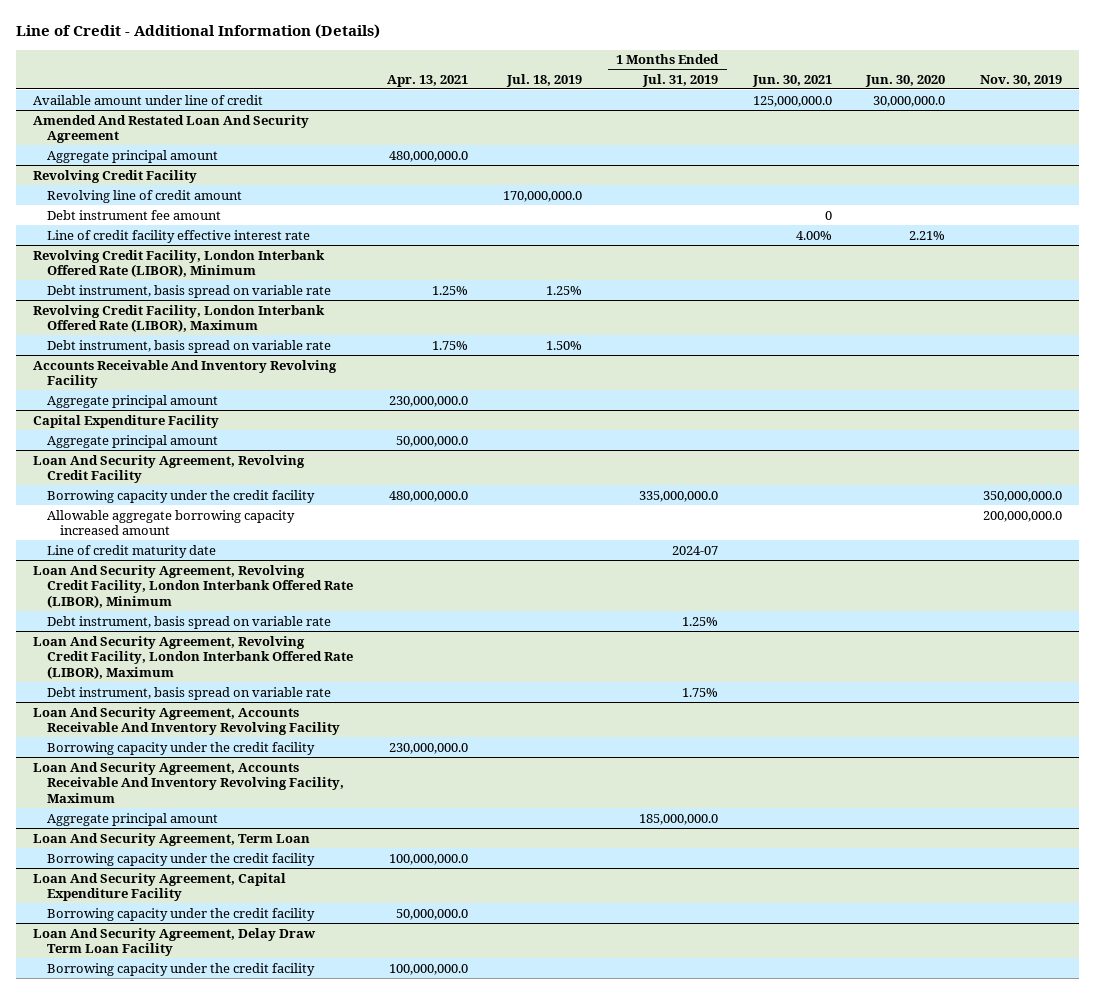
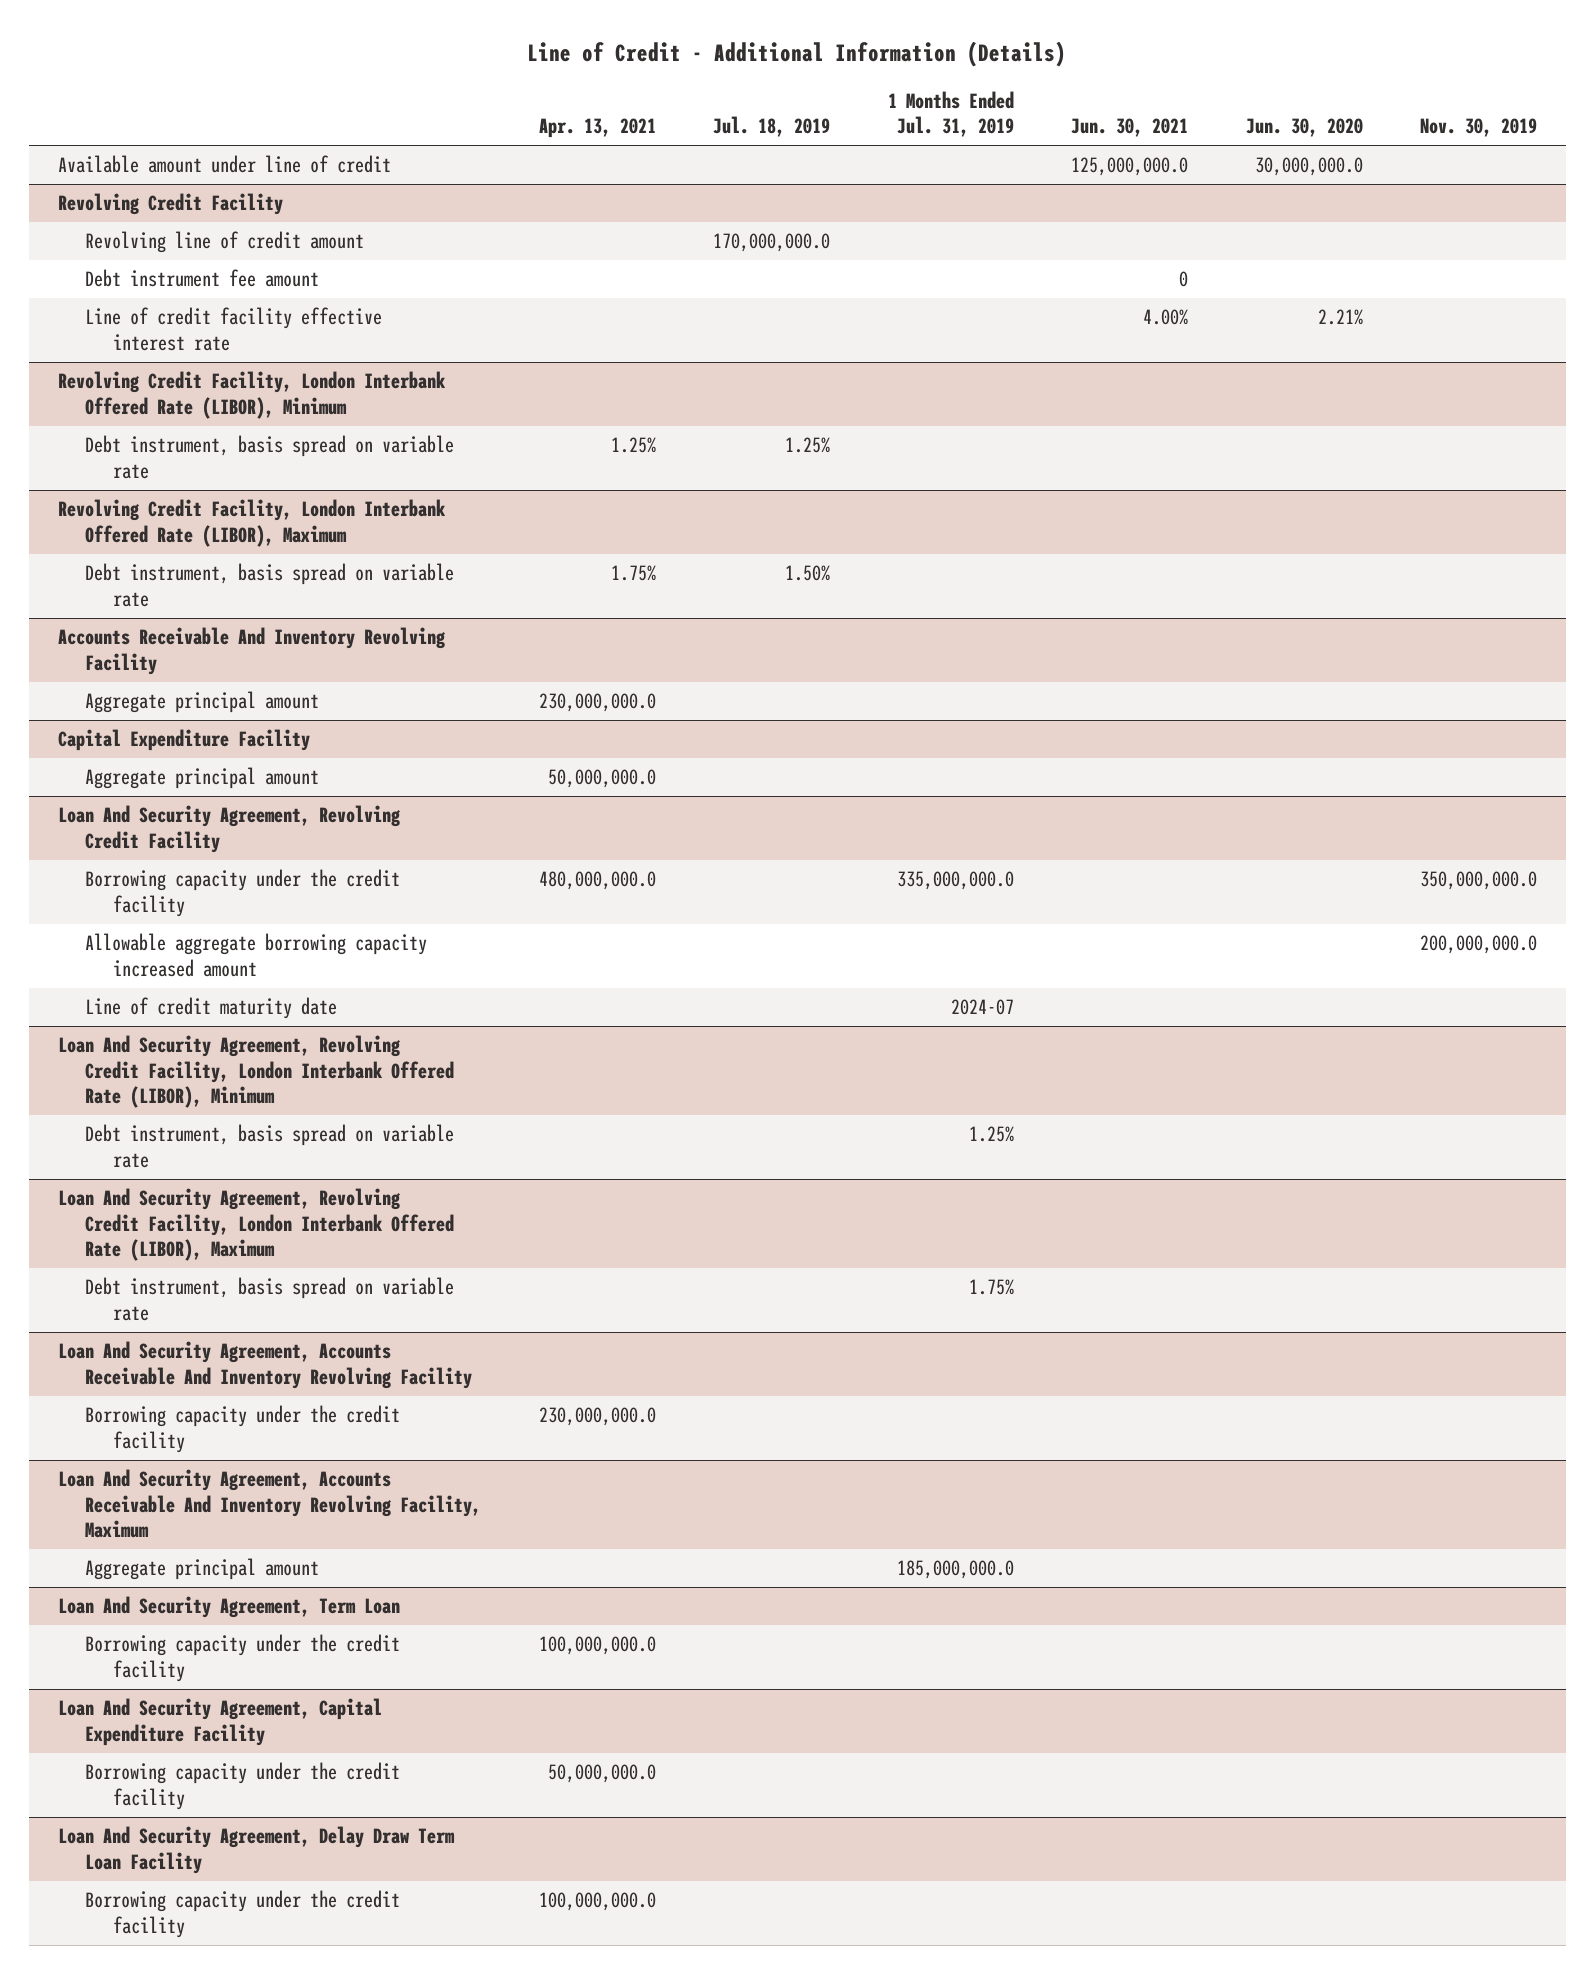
- Amended And Restated Loan And Security Agreement
- Aggregate principal amount | 480,000,000.0 | | | | |

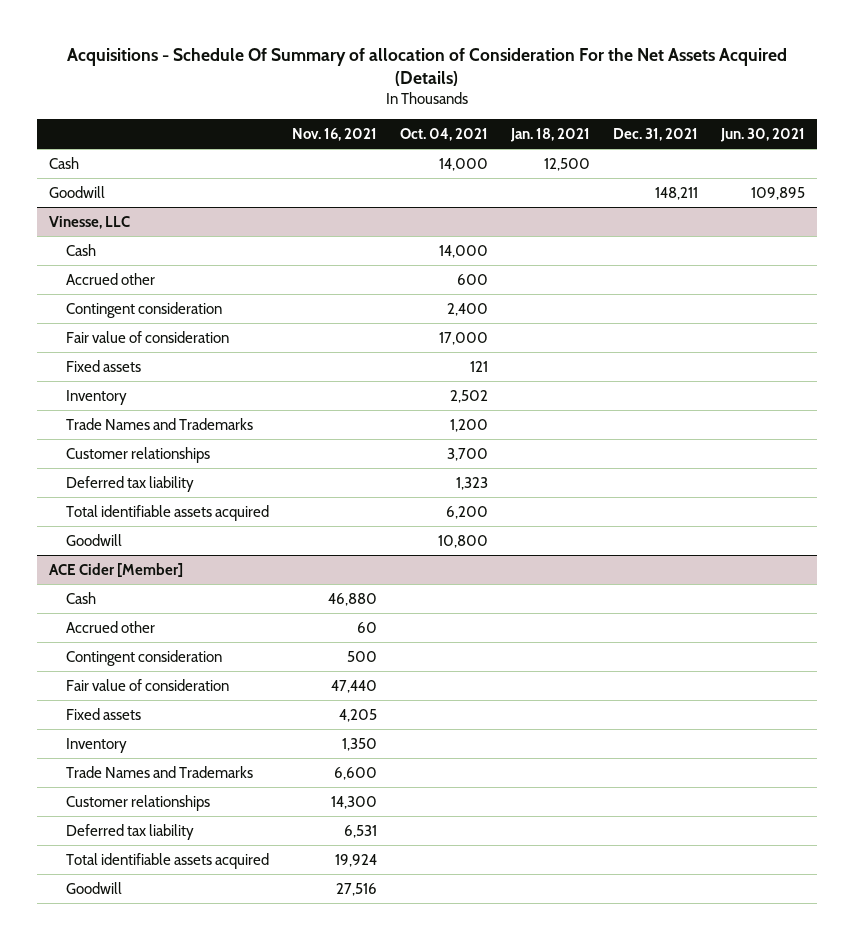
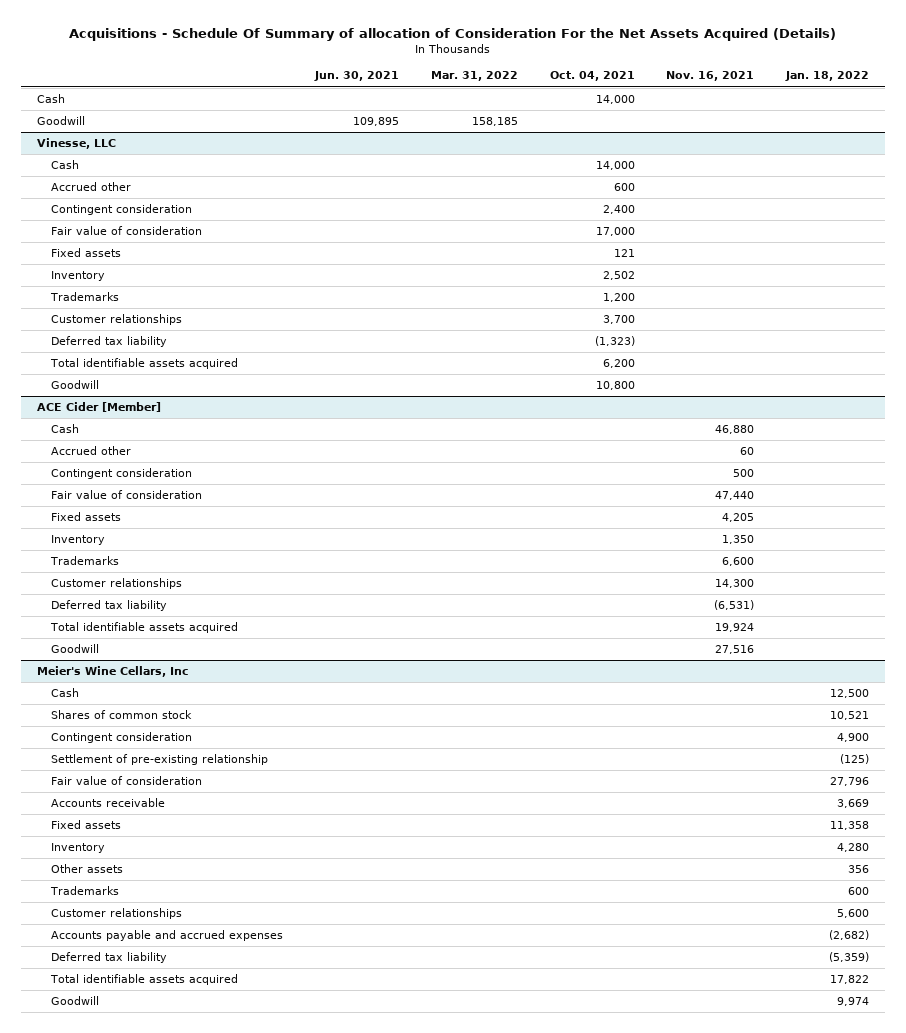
- | Nov. 16, 2021 | Oct. 04, 2021 | Jan. 18, 2021 | Dec. 31, 2021 | Jun. 30, 2021
+ | Jun. 30, 2021 | Mar. 31, 2022 | Oct. 04, 2021 | Nov. 16, 2021 | Jan. 18, 2022
@ Vinesse, LLC
- Trade Names and Trademarks | | 1,200 | | |
+ Trademarks | | | 1,200 | |
- Deferred tax liability | | 1,323 | | |
+ Deferred tax liability | | | (1,323) | |
@ ACE Cider [Member]
- Trade Names and Trademarks | 6,600 | | | |
+ Trademarks | | | | 6,600 |
- Deferred tax liability | 6,531 | | | |
+ Deferred tax liability | | | | (6,531) |
+ Meier's Wine Cellars, Inc
+ Cash | | | | | 12,500
+ Shares of common stock | | | | | 10,521
+ Contingent consideration | | | | | 4,900
+ Settlement of pre-existing relationship | | | | | (125)
+ Fair value of consideration | | | | | 27,796
+ Accounts receivable | | | | | 3,669
+ Fixed assets | | | | | 11,358
+ Inventory | | | | | 4,280
+ Other assets | | | | | 356
+ Trademarks | | | | | 600
+ Customer relationships | | | | | 5,600
+ Accounts payable and accrued expenses | | | | | (2,682)
+ Deferred tax liability | | | | | (5,359)
+ Total identifiable assets acquired | | | | | 17,822
+ Goodwill | | | | | 9,974

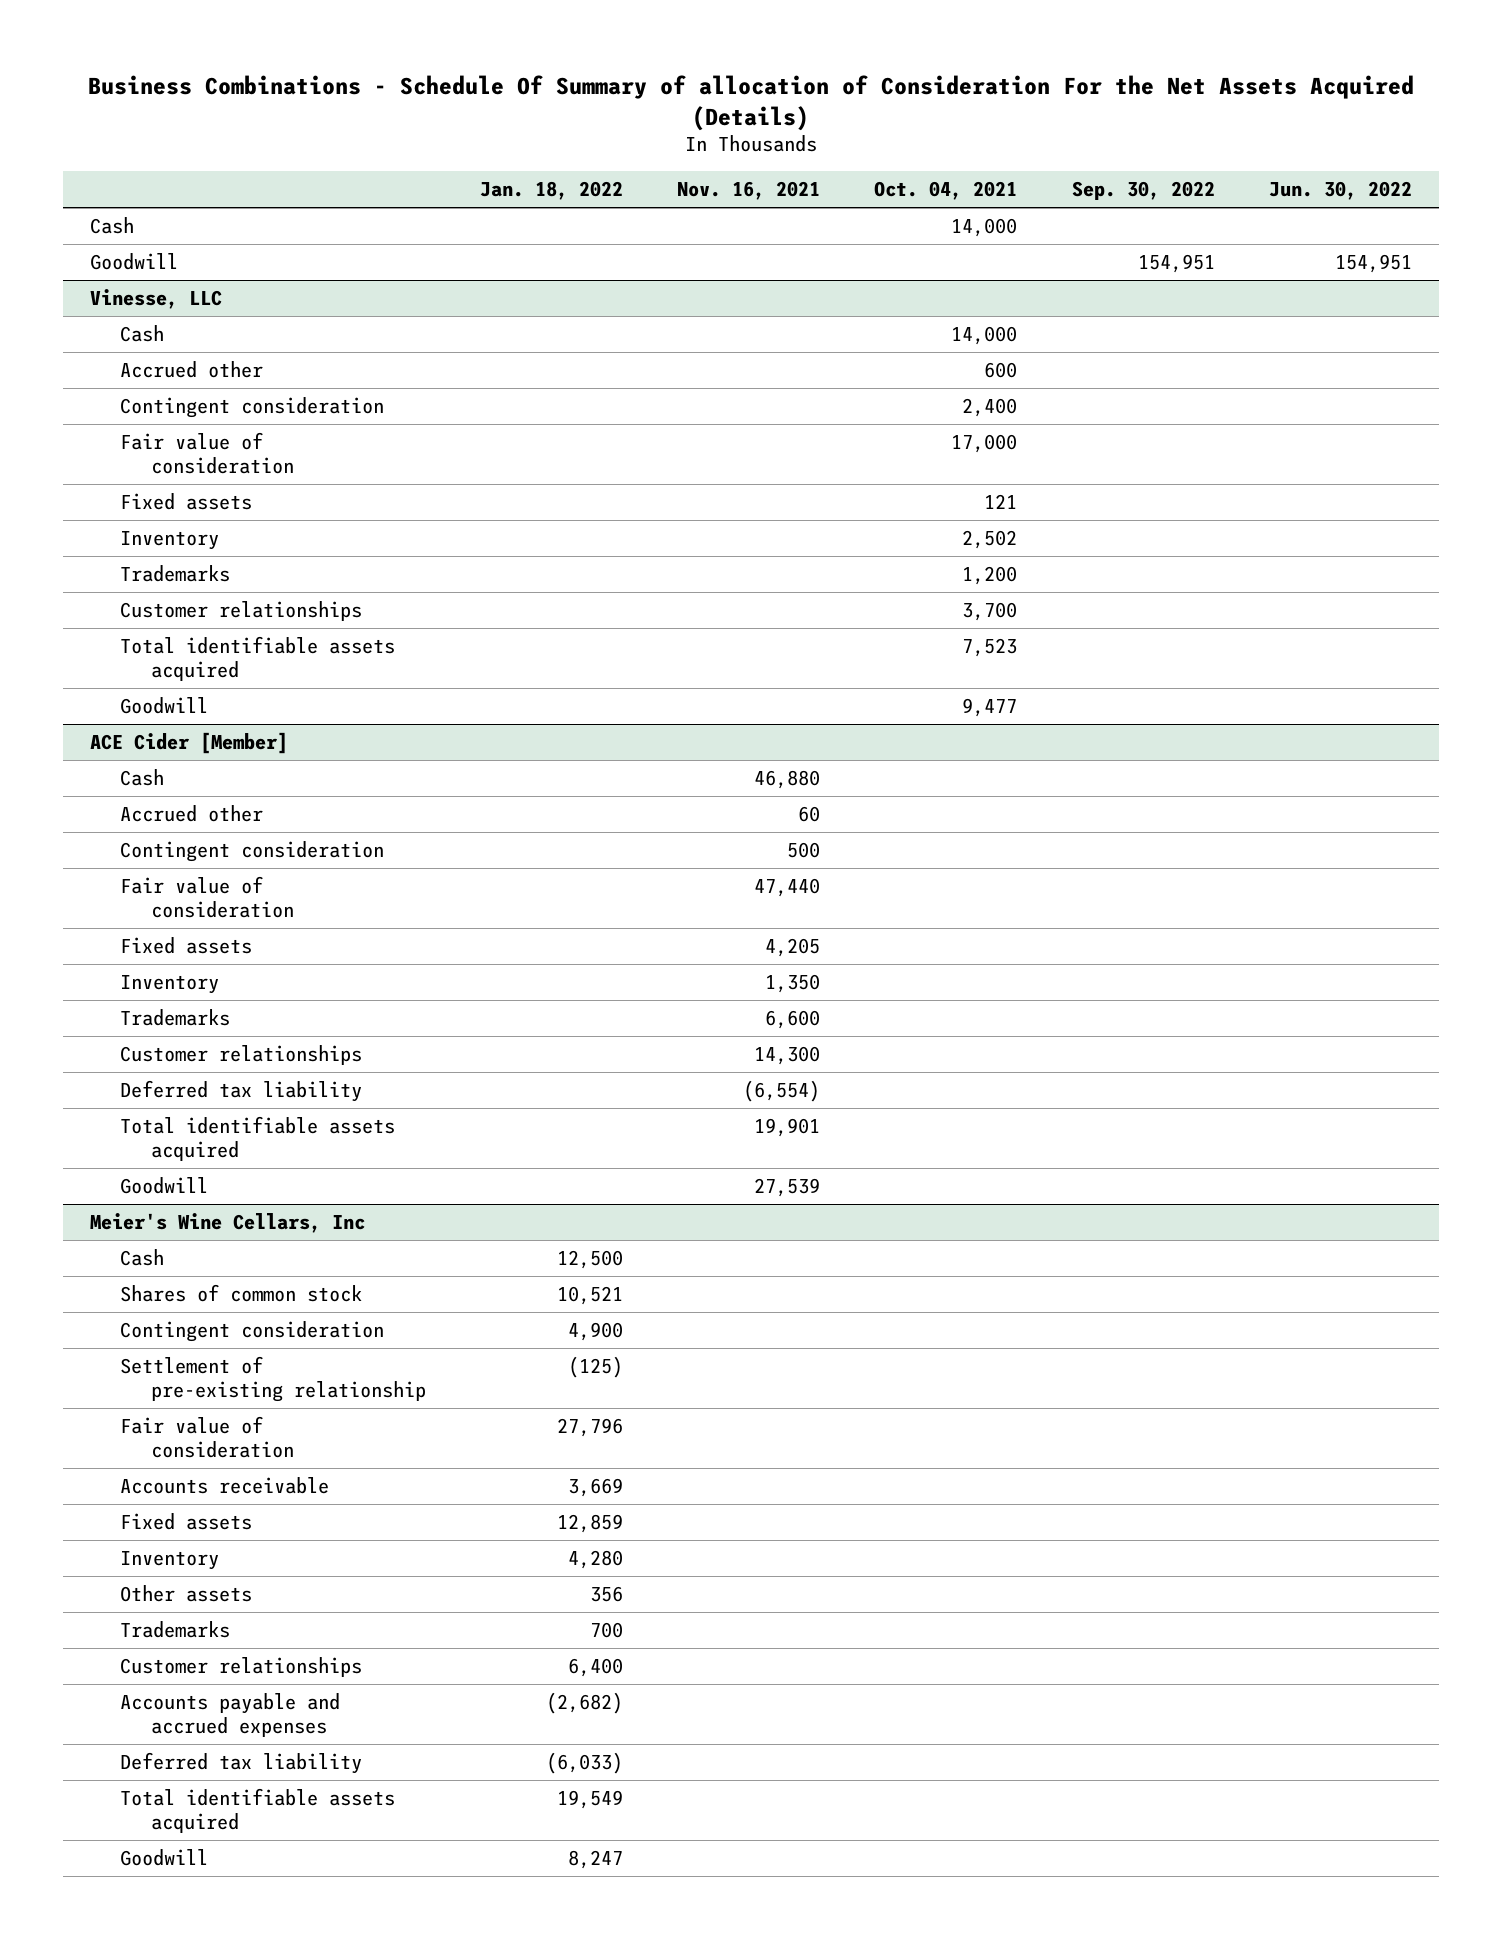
- Acquisitions - Schedule Of Summary of allocation of Consideration For the Net Assets Acquired (Details)
+ Business Combinations - Schedule Of Summary of allocation of Consideration For the Net Assets Acquired (Details)
- | Jun. 30, 2021 | Mar. 31, 2022 | Oct. 04, 2021 | Nov. 16, 2021 | Jan. 18, 2022
+ | Jan. 18, 2022 | Nov. 16, 2021 | Oct. 04, 2021 | Sep. 30, 2022 | Jun. 30, 2022
@ Vinesse, LLC
- Deferred tax liability | | | (1,323) | |
- Total identifiable assets acquired | | | 6,200 | |
- Goodwill | | | 10,800 | |
+ Total identifiable assets acquired | | | 7,523 | |
+ Goodwill | | | 9,477 | |
@ ACE Cider [Member]
- Deferred tax liability | | | | (6,531) |
- Total identifiable assets acquired | | | | 19,924 |
- Goodwill | | | | 27,516 |
+ Deferred tax liability | | (6,554) | | |
+ Total identifiable assets acquired | | 19,901 | | |
+ Goodwill | | 27,539 | | |
@ Meier's Wine Cellars, Inc
- Fixed assets | | | | | 11,358
+ Fixed assets | 12,859 | | | |
- Trademarks | | | | | 600
- Customer relationships | | | | | 5,600
+ Trademarks | 700 | | | |
+ Customer relationships | 6,400 | | | |
- Deferred tax liability | | | | | (5,359)
- Total identifiable assets acquired | | | | | 17,822
- Goodwill | | | | | 9,974
+ Deferred tax liability | (6,033) | | | |
+ Total identifiable assets acquired | 19,549 | | | |
+ Goodwill | 8,247 | | | |

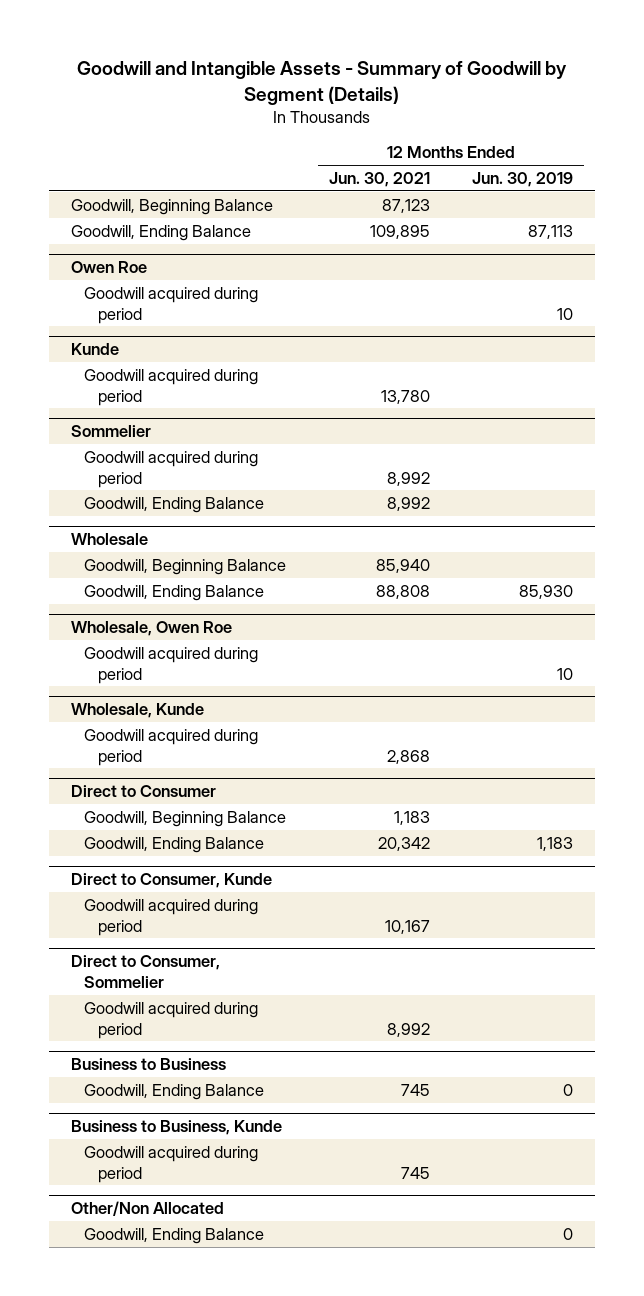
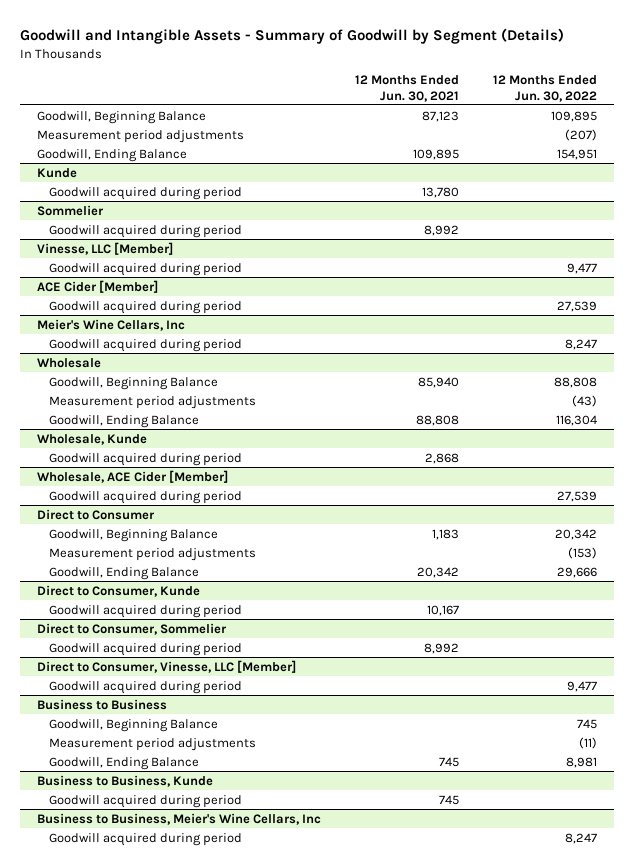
- | 12 Months Ended Jun. 30, 2021 | 12 Months Ended Jun. 30, 2019
+ | 12 Months Ended Jun. 30, 2021 | 12 Months Ended Jun. 30, 2022
+ Measurement period adjustments | | (207)
- Owen Roe
- Goodwill acquired during period | | 10
@ Sommelier
- Goodwill, Ending Balance | 8,992 |
+ Vinesse, LLC [Member]
+ Goodwill acquired during period | | 9,477
+ ACE Cider [Member]
+ Goodwill acquired during period | | 27,539
+ Meier's Wine Cellars, Inc
+ Goodwill acquired during period | | 8,247
@ Wholesale
+ Measurement period adjustments | | (43)
- Wholesale, Owen Roe
- Goodwill acquired during period | | 10
+ Wholesale, ACE Cider [Member]
+ Goodwill acquired during period | | 27,539
@ Direct to Consumer
+ Measurement period adjustments | | (153)
+ Direct to Consumer, Vinesse, LLC [Member]
+ Goodwill acquired during period | | 9,477
@ Business to Business
+ Goodwill, Beginning Balance | | 745
+ Measurement period adjustments | | (11)
- Other/Non Allocated
- Goodwill, Ending Balance | | 0
+ Business to Business, Meier's Wine Cellars, Inc
+ Goodwill acquired during period | | 8,247

